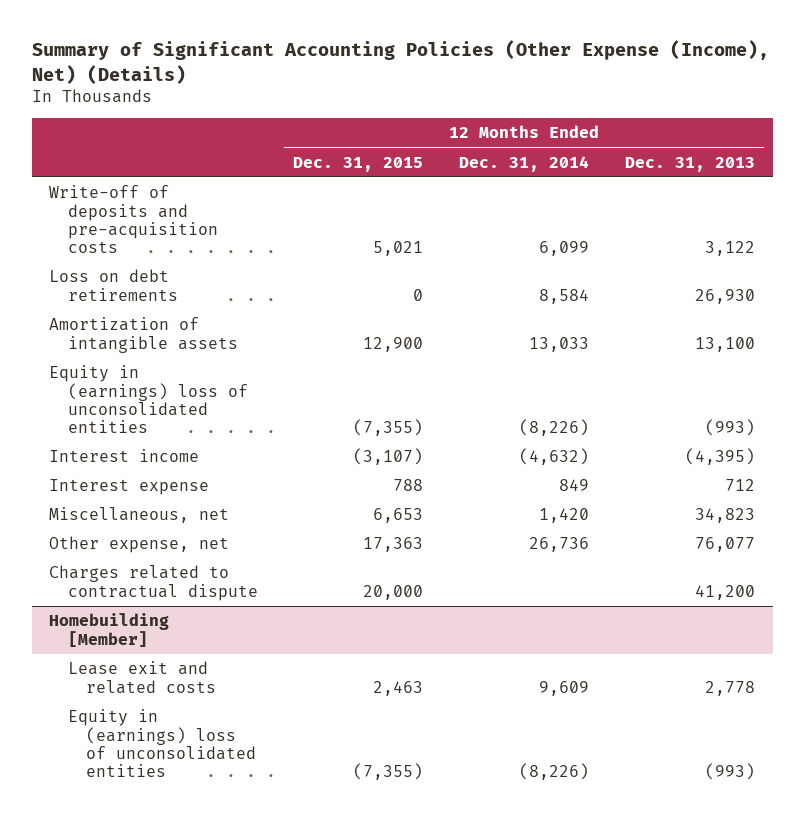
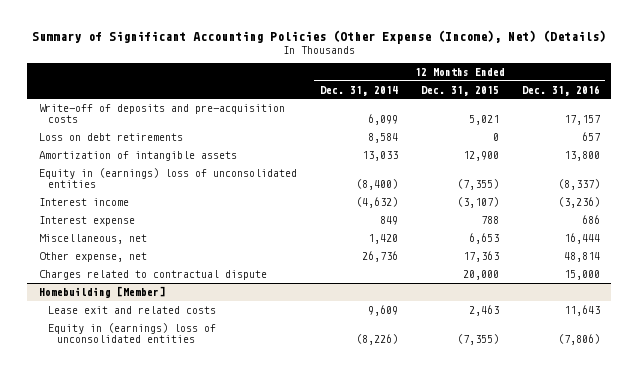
- | 12 Months Ended Dec. 31, 2015 | 12 Months Ended Dec. 31, 2014 | 12 Months Ended Dec. 31, 2013
+ | 12 Months Ended Dec. 31, 2014 | 12 Months Ended Dec. 31, 2015 | 12 Months Ended Dec. 31, 2016
- Equity in (earnings) loss of unconsolidated entities | (7,355) | (8,226) | (993)
+ Equity in (earnings) loss of unconsolidated entities | (8,400) | (7,355) | (8,337)

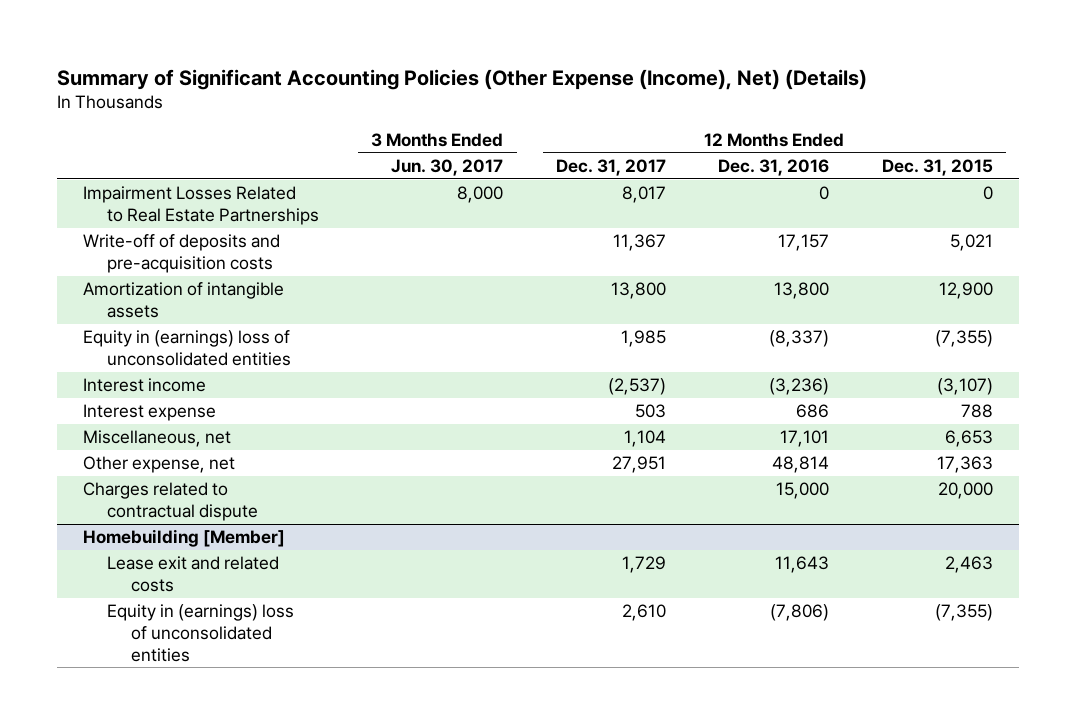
- | 12 Months Ended Dec. 31, 2014 | 12 Months Ended Dec. 31, 2015 | 12 Months Ended Dec. 31, 2016
+ | 3 Months Ended Jun. 30, 2017 | 12 Months Ended Dec. 31, 2017 | 12 Months Ended Dec. 31, 2016 | 12 Months Ended Dec. 31, 2015
+ Impairment Losses Related to Real Estate Partnerships | 8,000 | 8,017 | 0 | 0
- Loss on debt retirements | 8,584 | 0 | 657
- Miscellaneous, net | 1,420 | 6,653 | 16,444
+ Miscellaneous, net | | 1,104 | 17,101 | 6,653

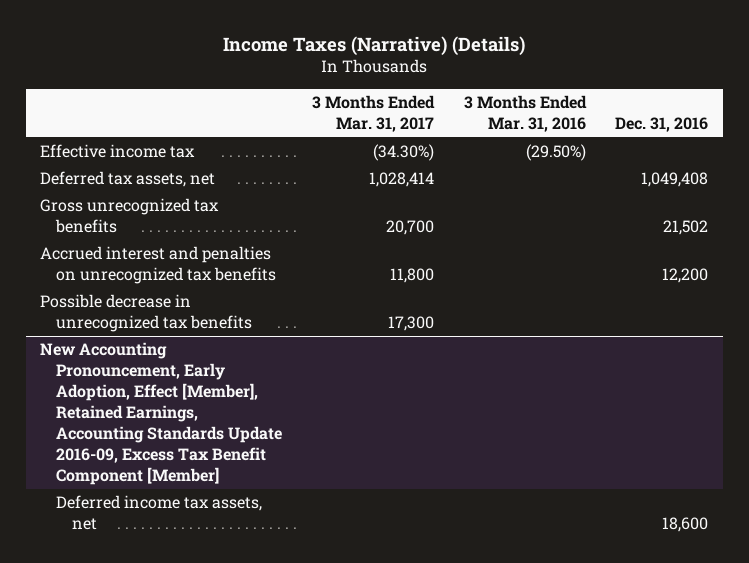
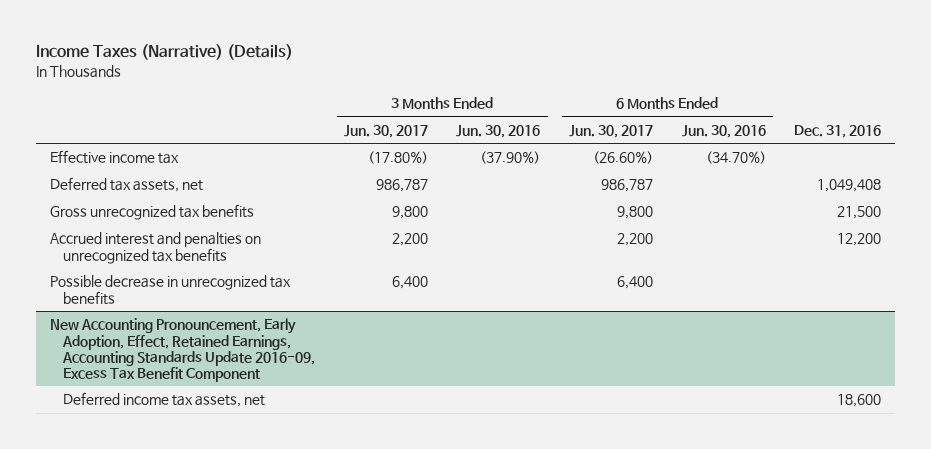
- | 3 Months Ended Mar. 31, 2017 | 3 Months Ended Mar. 31, 2016 | Dec. 31, 2016
+ | 3 Months Ended Jun. 30, 2017 | 3 Months Ended Jun. 30, 2016 | 6 Months Ended Jun. 30, 2017 | 6 Months Ended Jun. 30, 2016 | Dec. 31, 2016
- Gross unrecognized tax benefits | 20,700 | | 21,502
+ Gross unrecognized tax benefits | 9,800 | | 9,800 | | 21,500
- New Accounting Pronouncement, Early Adoption, Effect [Member], Retained Earnings, Accounting Standards Update 2016-09, Excess Tax Benefit Component [Member]
+ New Accounting Pronouncement, Early Adoption, Effect, Retained Earnings, Accounting Standards Update 2016-09, Excess Tax Benefit Component

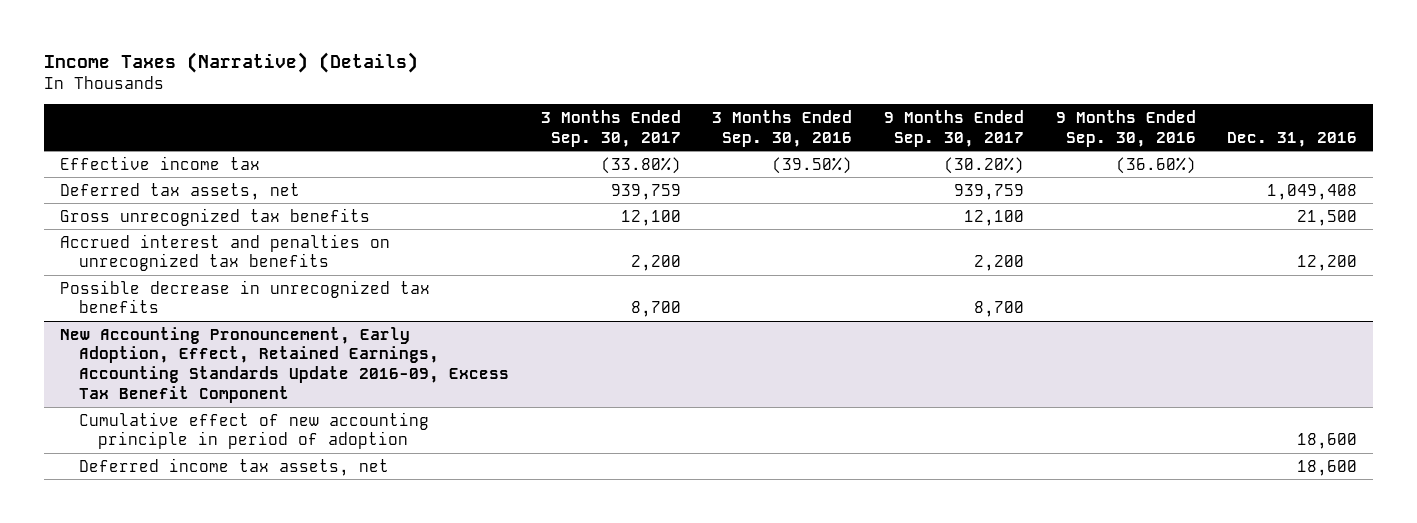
- | 3 Months Ended Jun. 30, 2017 | 3 Months Ended Jun. 30, 2016 | 6 Months Ended Jun. 30, 2017 | 6 Months Ended Jun. 30, 2016 | Dec. 31, 2016
+ | 3 Months Ended Sep. 30, 2017 | 3 Months Ended Sep. 30, 2016 | 9 Months Ended Sep. 30, 2017 | 9 Months Ended Sep. 30, 2016 | Dec. 31, 2016
@ New Accounting Pronouncement, Early Adoption, Effect, Retained Earnings, Accounting Standards Update 2016-09, Excess Tax Benefit Component
+ Cumulative effect of new accounting principle in period of adoption | | | | | 18,600

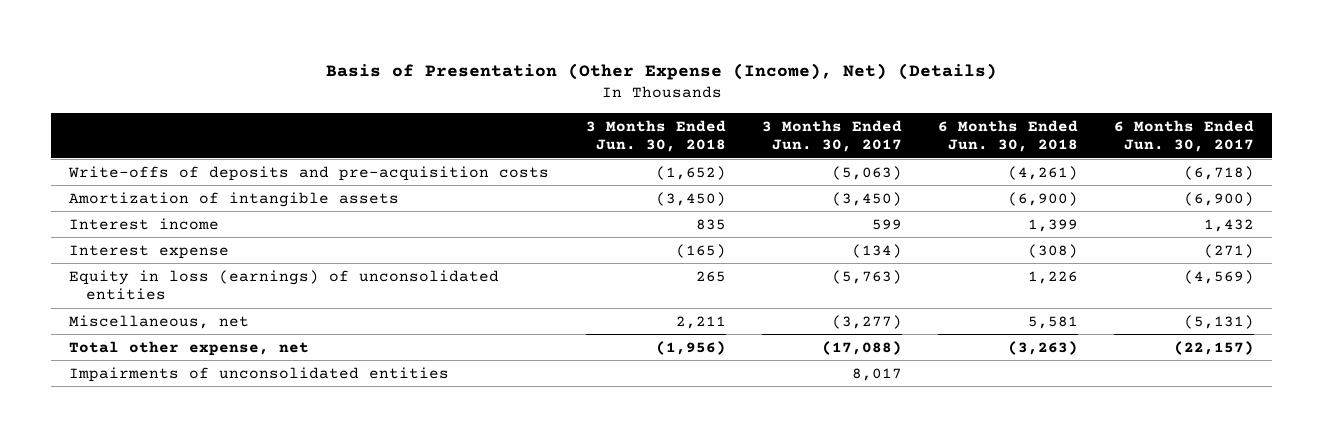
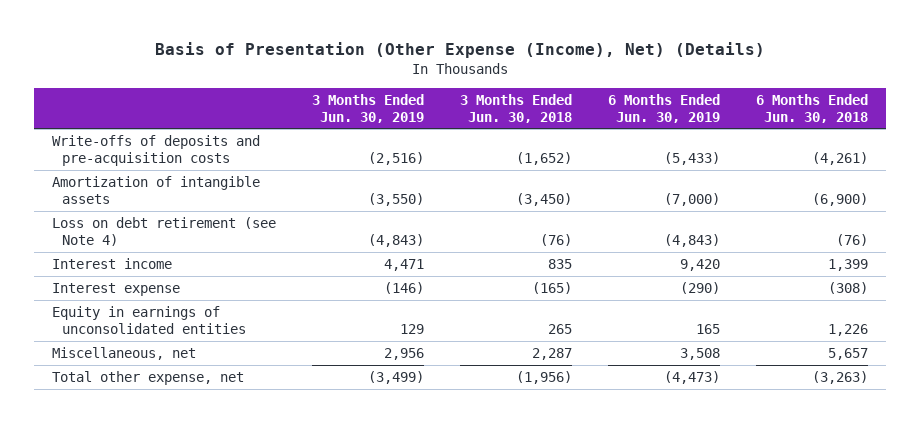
- | 3 Months Ended Jun. 30, 2018 | 3 Months Ended Jun. 30, 2017 | 6 Months Ended Jun. 30, 2018 | 6 Months Ended Jun. 30, 2017
+ | 3 Months Ended Jun. 30, 2019 | 3 Months Ended Jun. 30, 2018 | 6 Months Ended Jun. 30, 2019 | 6 Months Ended Jun. 30, 2018
+ Loss on debt retirement (see Note 4) | (4,843) | (76) | (4,843) | (76)
- Equity in loss (earnings) of unconsolidated entities | 265 | (5,763) | 1,226 | (4,569)
- Miscellaneous, net | 2,211 | (3,277) | 5,581 | (5,131)
+ Equity in earnings of unconsolidated entities | 129 | 265 | 165 | 1,226
+ Miscellaneous, net | 2,956 | 2,287 | 3,508 | 5,657
- Impairments of unconsolidated entities | | 8,017 | |

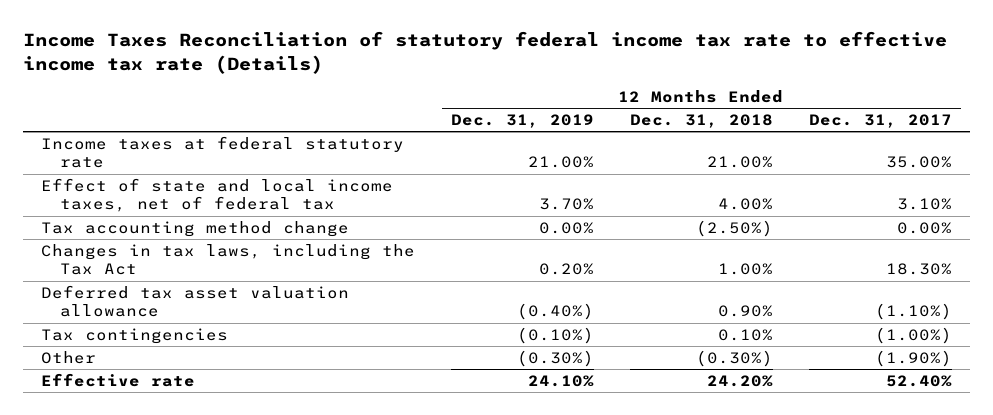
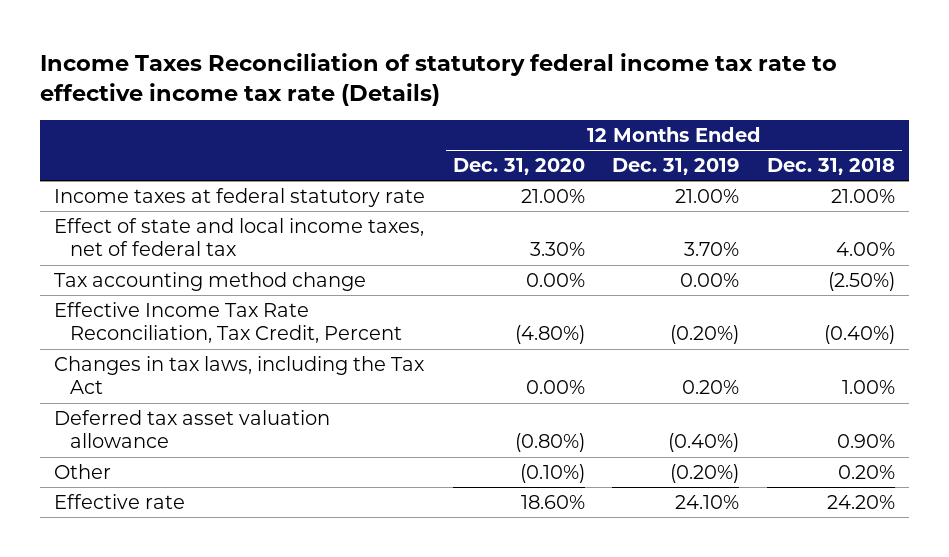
- | 12 Months Ended Dec. 31, 2019 | 12 Months Ended Dec. 31, 2018 | 12 Months Ended Dec. 31, 2017
+ | 12 Months Ended Dec. 31, 2020 | 12 Months Ended Dec. 31, 2019 | 12 Months Ended Dec. 31, 2018
+ Effective Income Tax Rate Reconciliation, Tax Credit, Percent | (4.80%) | (0.20%) | (0.40%)
- Tax contingencies | (0.10%) | 0.10% | (1.00%)
- Other | (0.30%) | (0.30%) | (1.90%)
+ Other | (0.10%) | (0.20%) | 0.20%

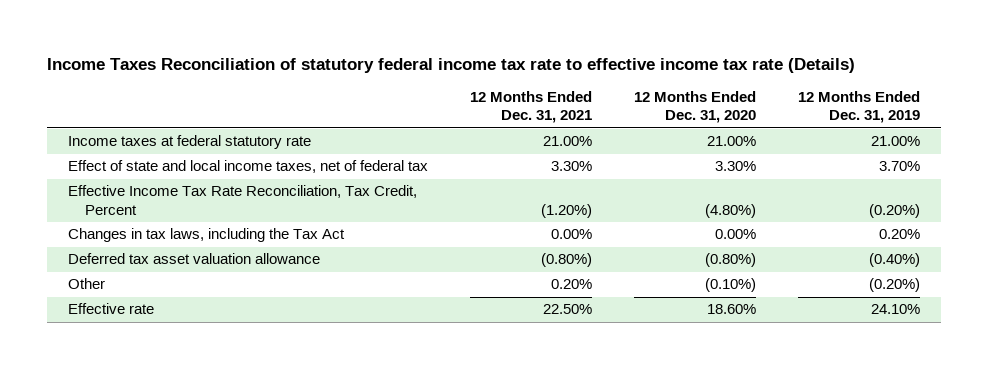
- | 12 Months Ended Dec. 31, 2020 | 12 Months Ended Dec. 31, 2019 | 12 Months Ended Dec. 31, 2018
+ | 12 Months Ended Dec. 31, 2021 | 12 Months Ended Dec. 31, 2020 | 12 Months Ended Dec. 31, 2019
- Tax accounting method change | 0.00% | 0.00% | (2.50%)

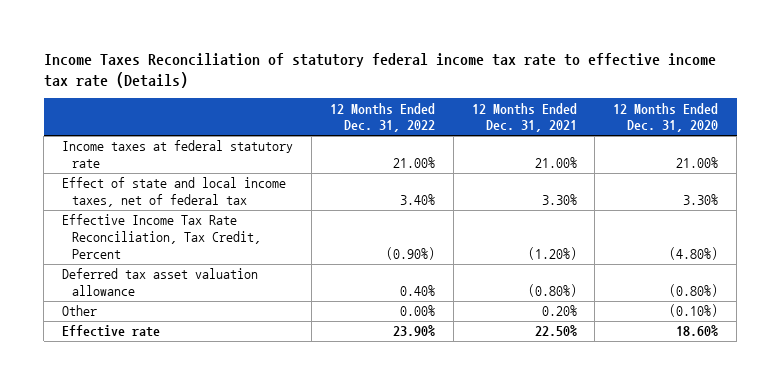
- | 12 Months Ended Dec. 31, 2021 | 12 Months Ended Dec. 31, 2020 | 12 Months Ended Dec. 31, 2019
+ | 12 Months Ended Dec. 31, 2022 | 12 Months Ended Dec. 31, 2021 | 12 Months Ended Dec. 31, 2020
- Changes in tax laws, including the Tax Act | 0.00% | 0.00% | 0.20%

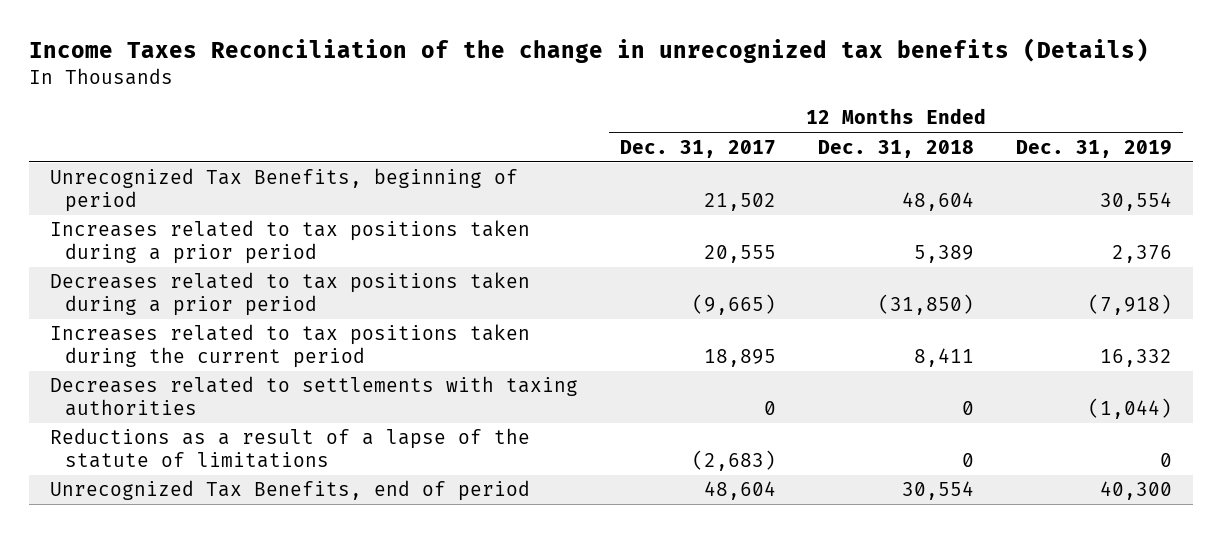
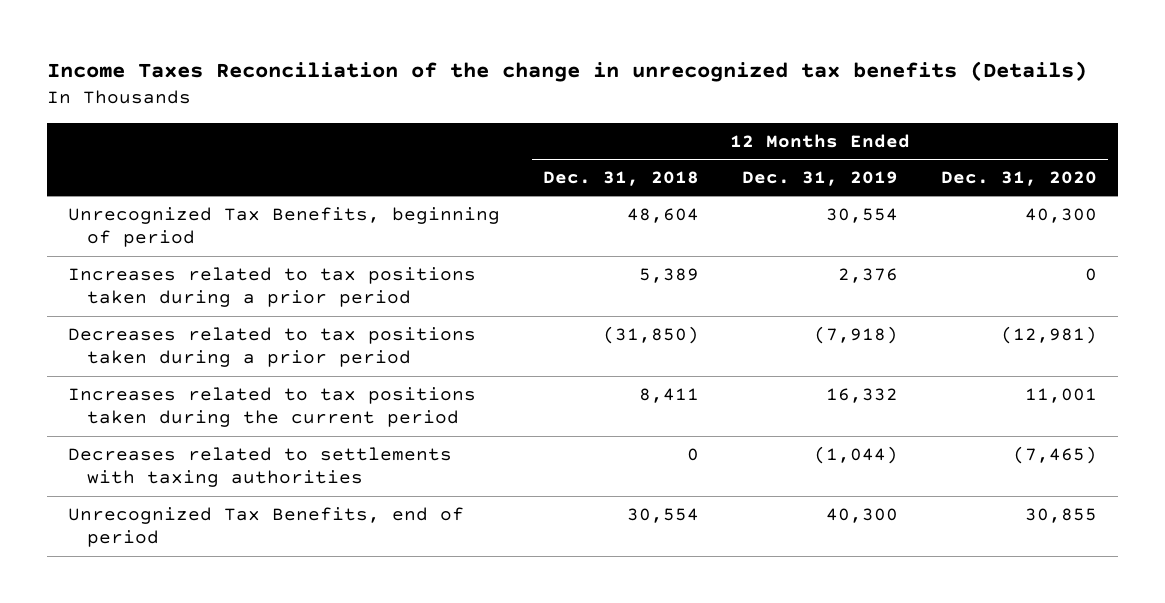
- | 12 Months Ended Dec. 31, 2017 | 12 Months Ended Dec. 31, 2018 | 12 Months Ended Dec. 31, 2019
+ | 12 Months Ended Dec. 31, 2018 | 12 Months Ended Dec. 31, 2019 | 12 Months Ended Dec. 31, 2020
- Reductions as a result of a lapse of the statute of limitations | (2,683) | 0 | 0

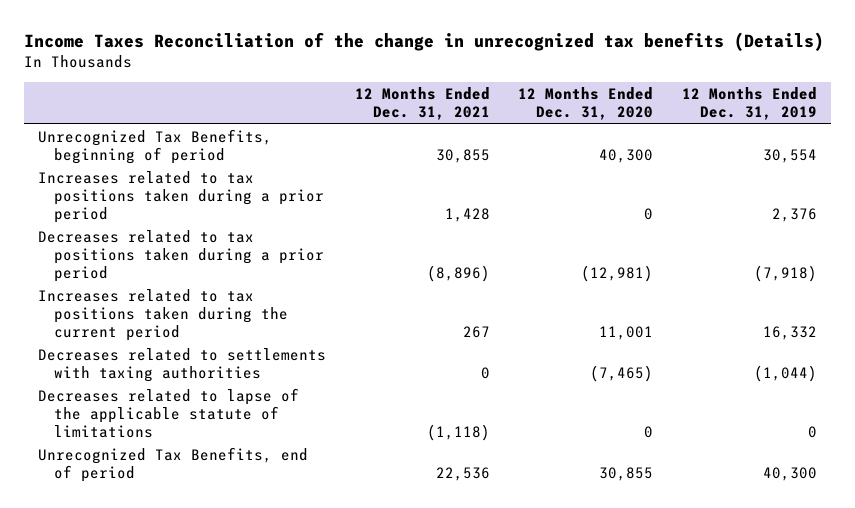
- | 12 Months Ended Dec. 31, 2018 | 12 Months Ended Dec. 31, 2019 | 12 Months Ended Dec. 31, 2020
+ | 12 Months Ended Dec. 31, 2021 | 12 Months Ended Dec. 31, 2020 | 12 Months Ended Dec. 31, 2019
+ Decreases related to lapse of the applicable statute of limitations | (1,118) | 0 | 0

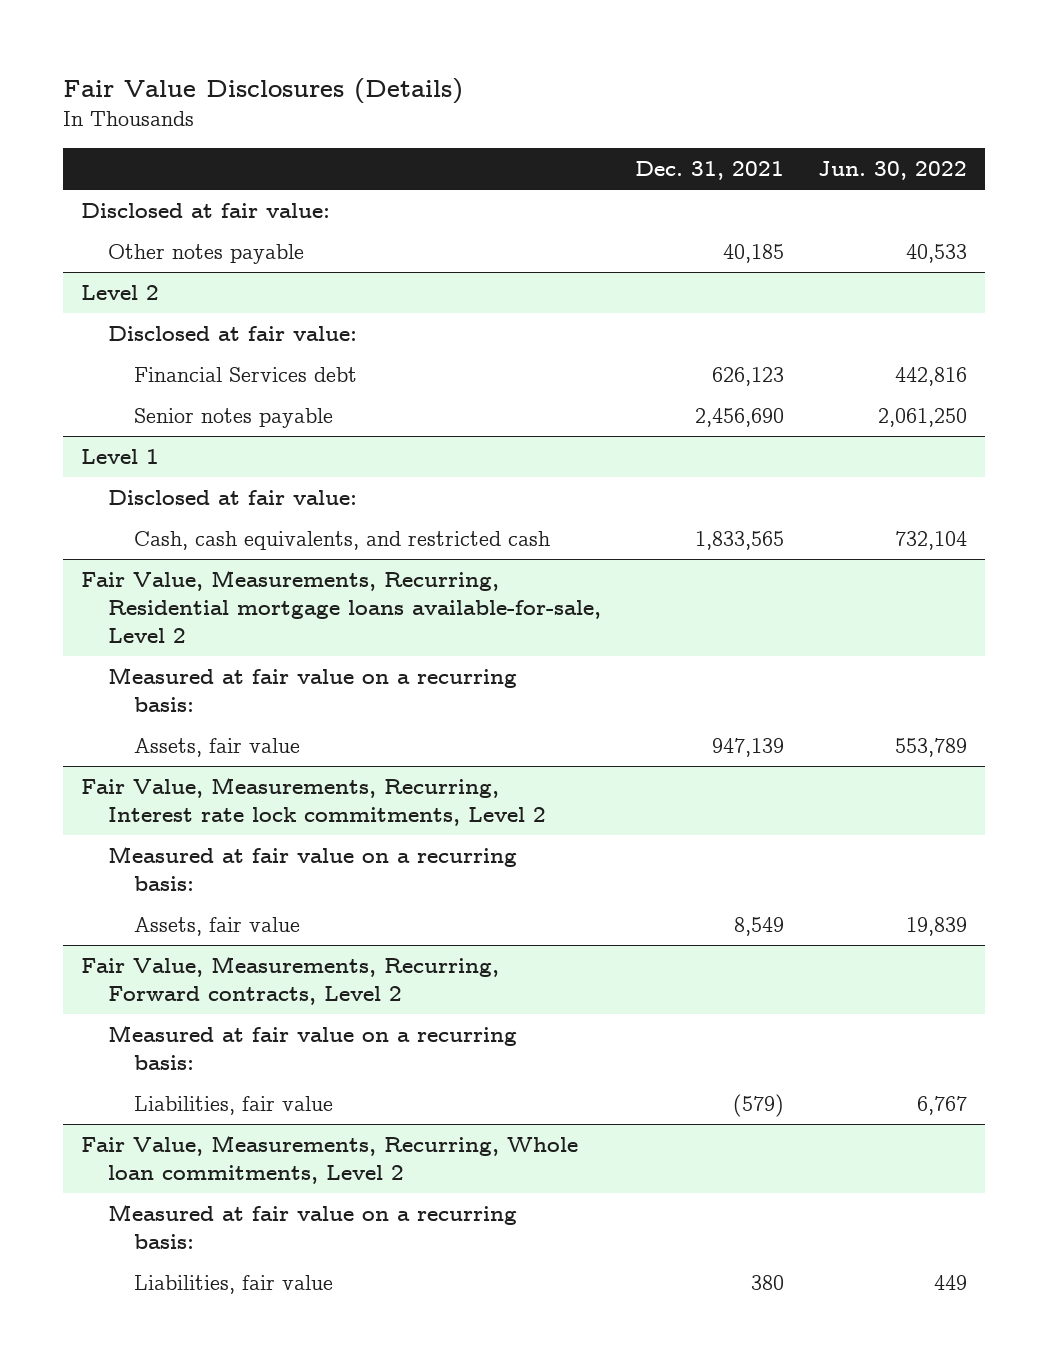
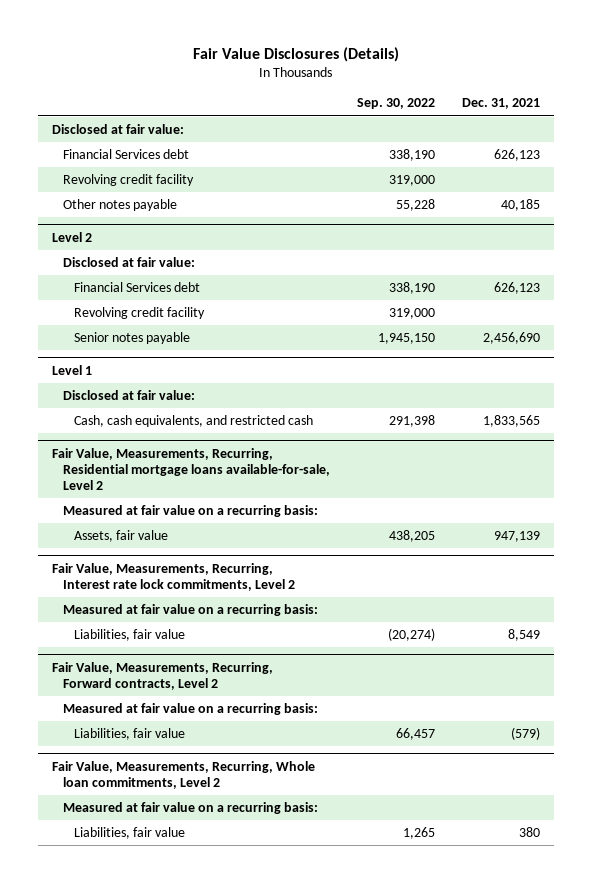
- | Dec. 31, 2021 | Jun. 30, 2022
+ | Sep. 30, 2022 | Dec. 31, 2021
+ Financial Services debt | 338,190 | 626,123
+ Revolving credit facility | 319,000 |
@ Level 2
+ Revolving credit facility | 319,000 |
@ Fair Value, Measurements, Recurring, Interest rate lock commitments, Level 2
- Assets, fair value | 8,549 | 19,839
+ Liabilities, fair value | (20,274) | 8,549

